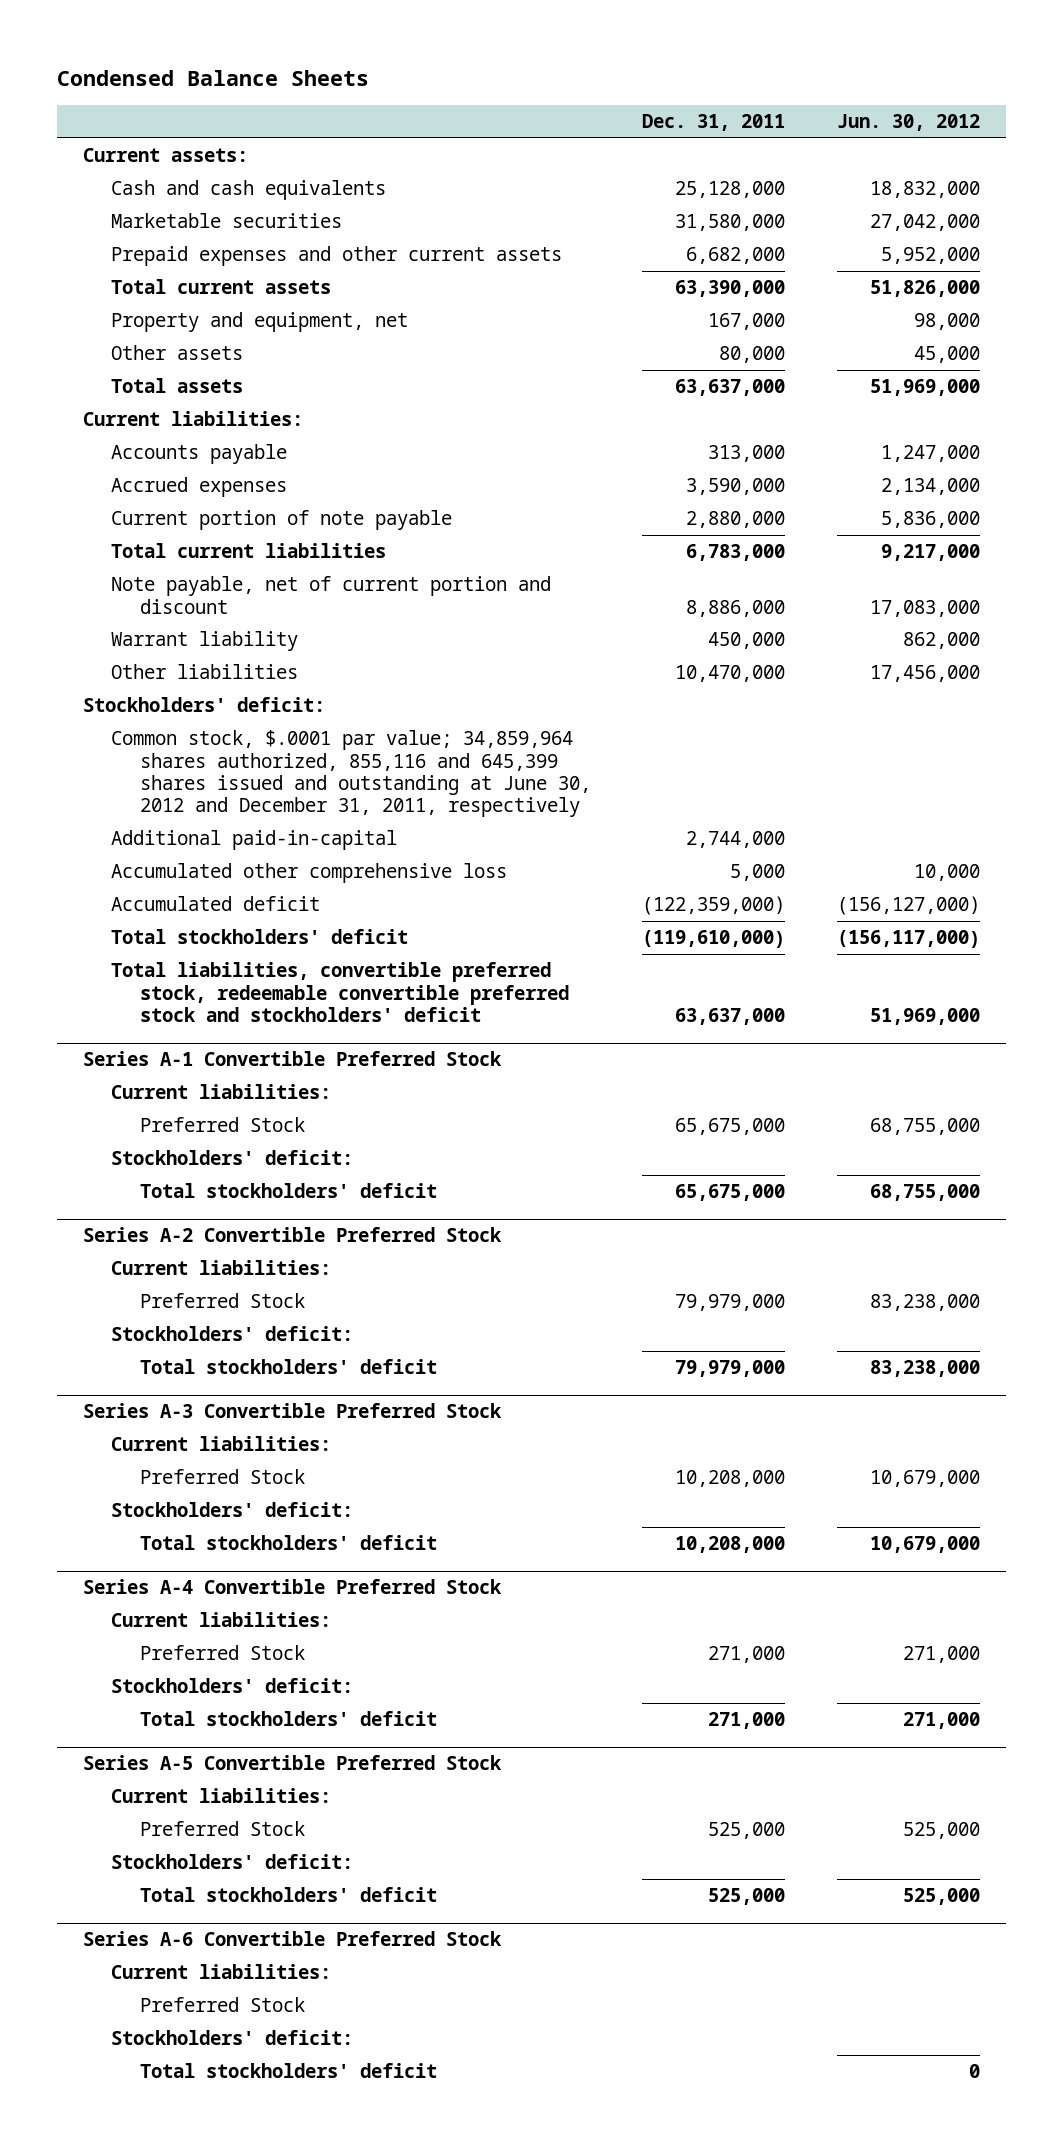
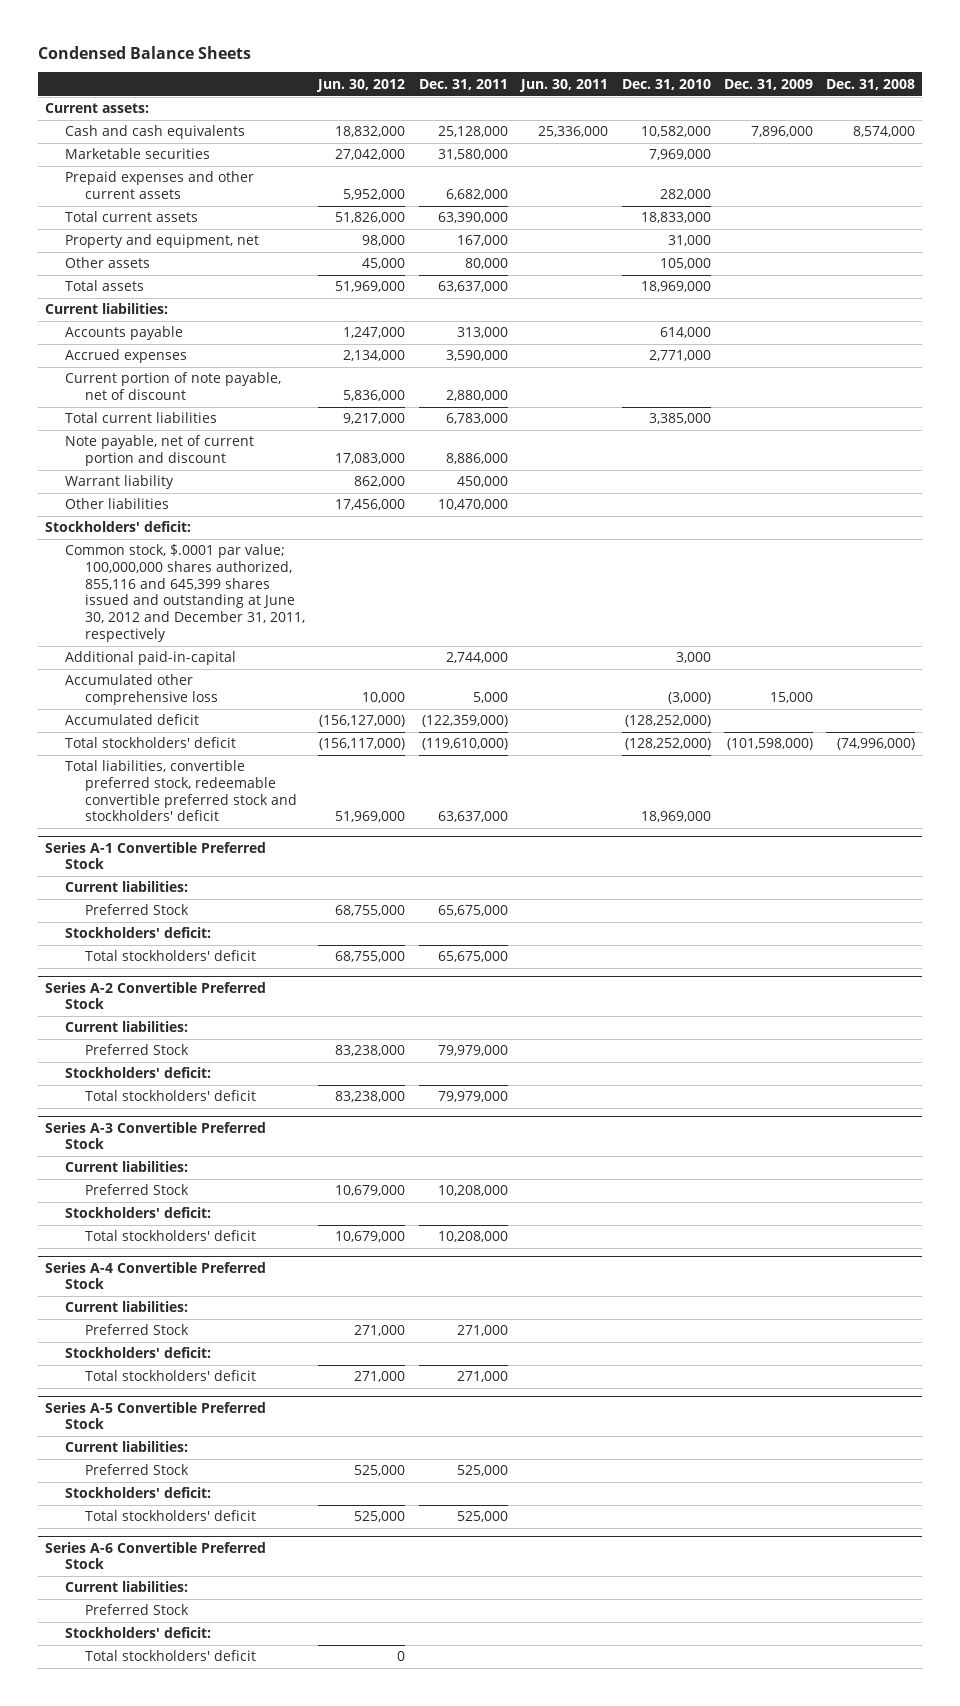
- | Dec. 31, 2011 | Jun. 30, 2012
+ | Jun. 30, 2012 | Dec. 31, 2011 | Jun. 30, 2011 | Dec. 31, 2010 | Dec. 31, 2009 | Dec. 31, 2008
- Current portion of note payable | 2,880,000 | 5,836,000
+ Current portion of note payable, net of discount | 5,836,000 | 2,880,000 | | | |
- Common stock, $.0001 par value; 34,859,964 shares authorized, 855,116 and 645,399 shares issued and outstanding at June 30, 2012 and December 31, 2011, respectively
+ Common stock, $.0001 par value; 100,000,000 shares authorized, 855,116 and 645,399 shares issued and outstanding at June 30, 2012 and December 31, 2011, respectively

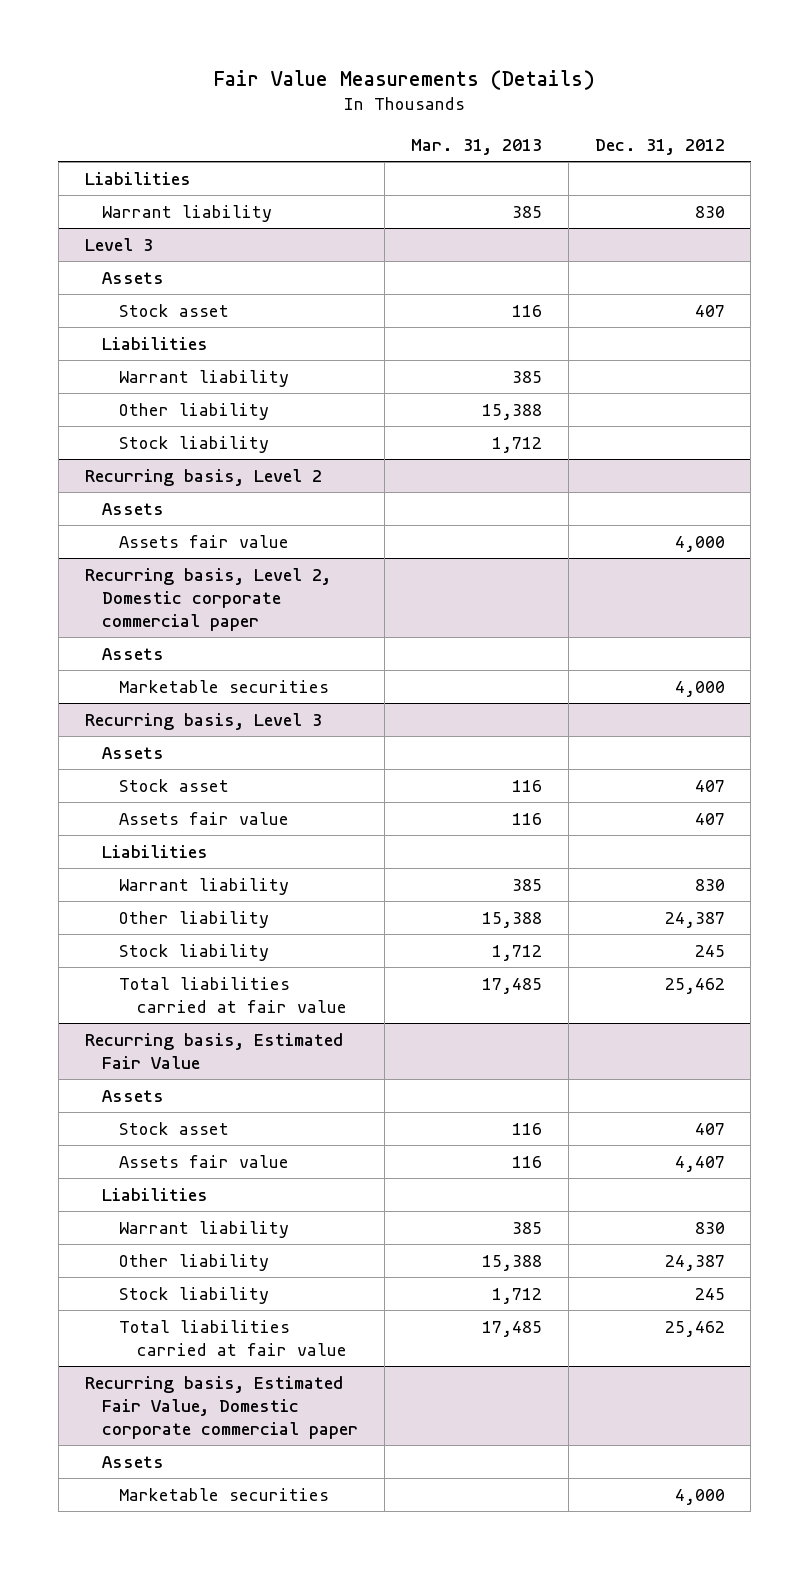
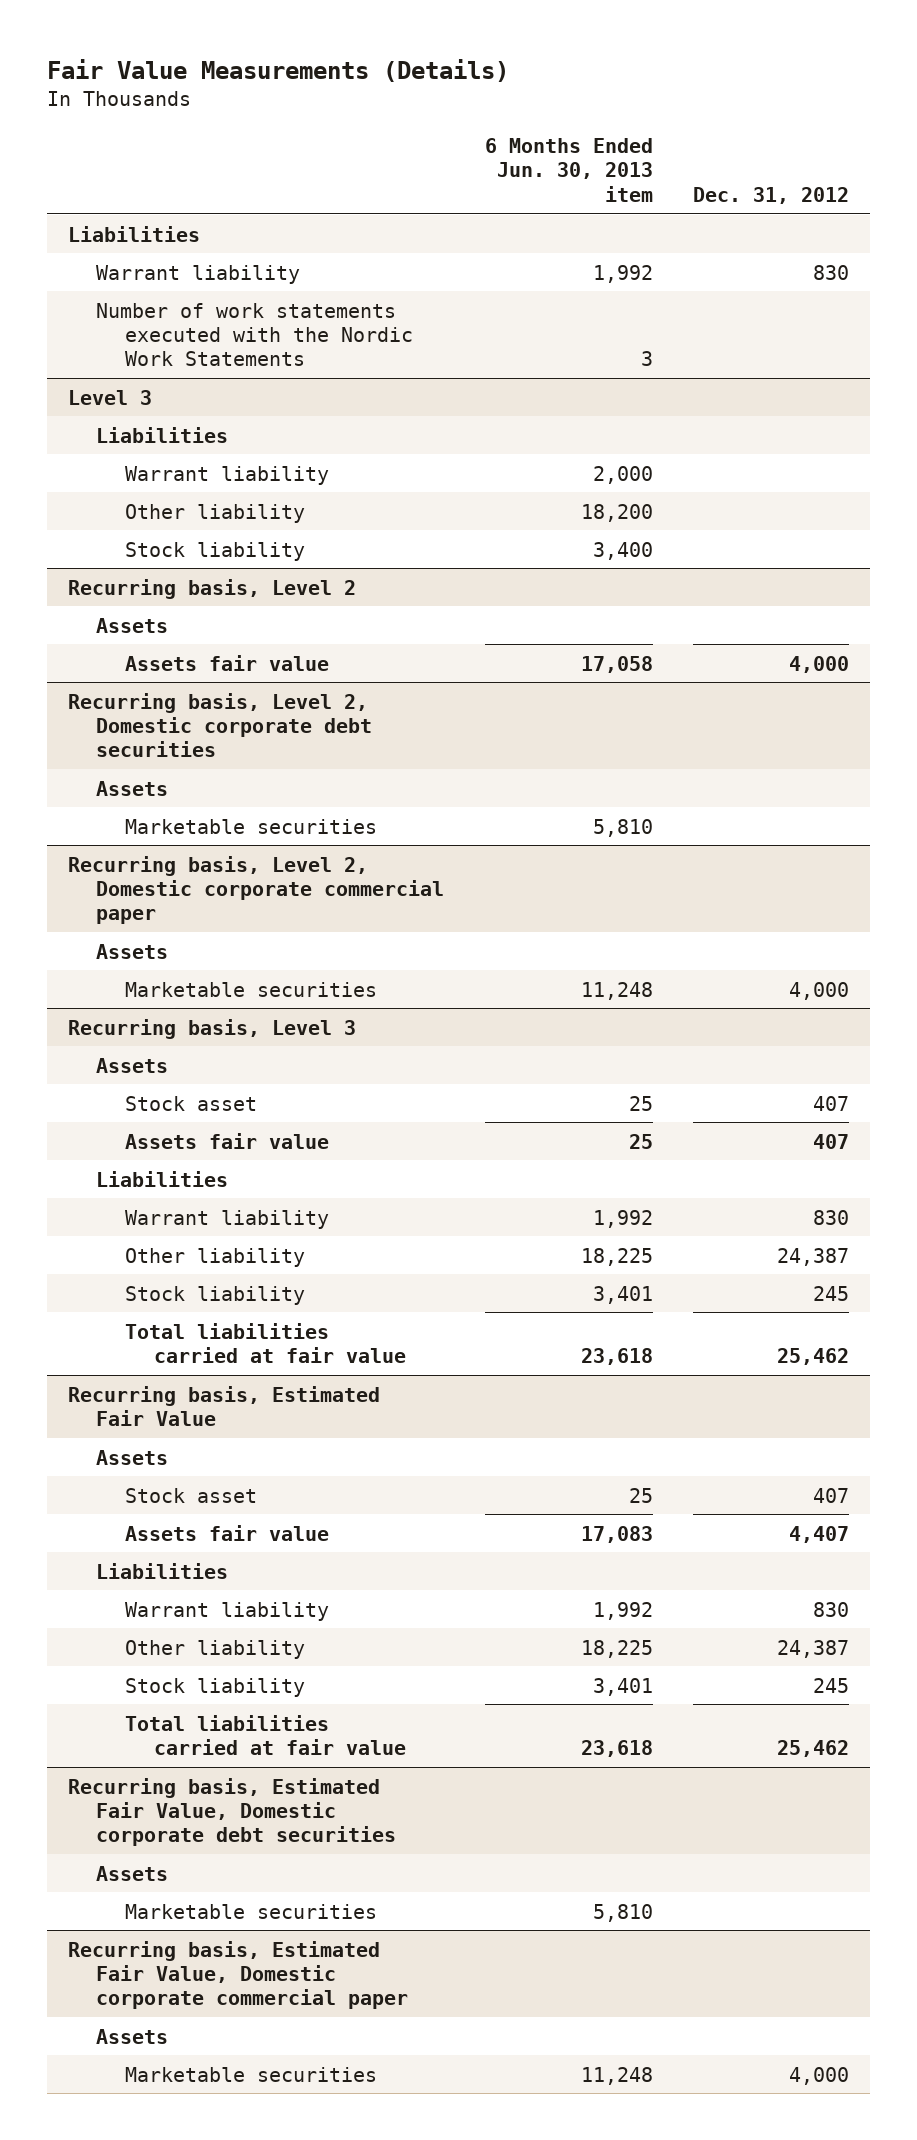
- | Mar. 31, 2013 | Dec. 31, 2012
+ | 6 Months Ended Jun. 30, 2013 item | Dec. 31, 2012
+ Number of work statements executed with the Nordic Work Statements | 3 |
@ Level 3
- Assets
- Stock asset | 116 | 407
+ Recurring basis, Level 2, Domestic corporate debt securities
+ Assets
+ Marketable securities | 5,810 |
+ Recurring basis, Estimated Fair Value, Domestic corporate debt securities
+ Assets
+ Marketable securities | 5,810 |

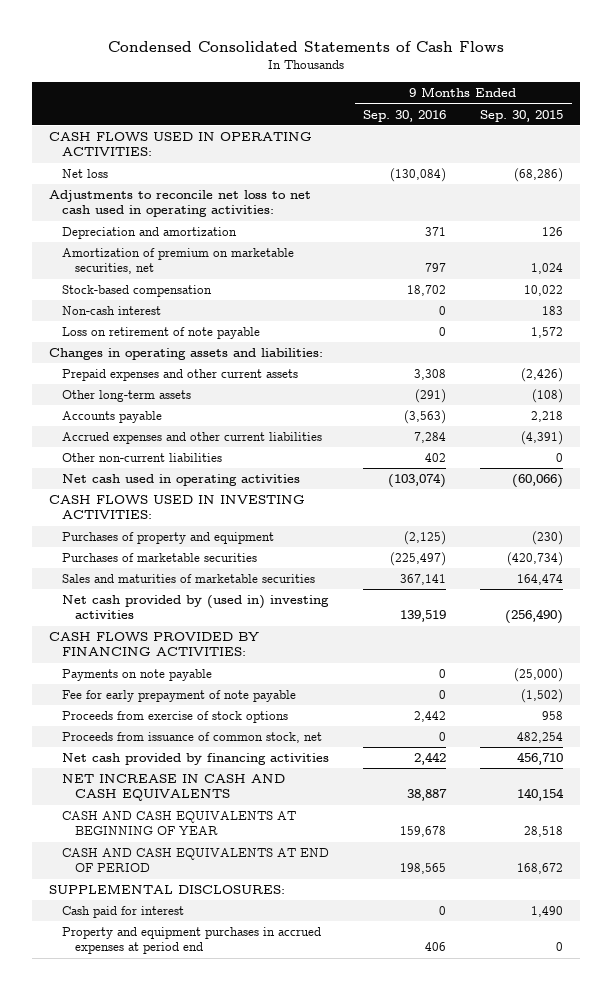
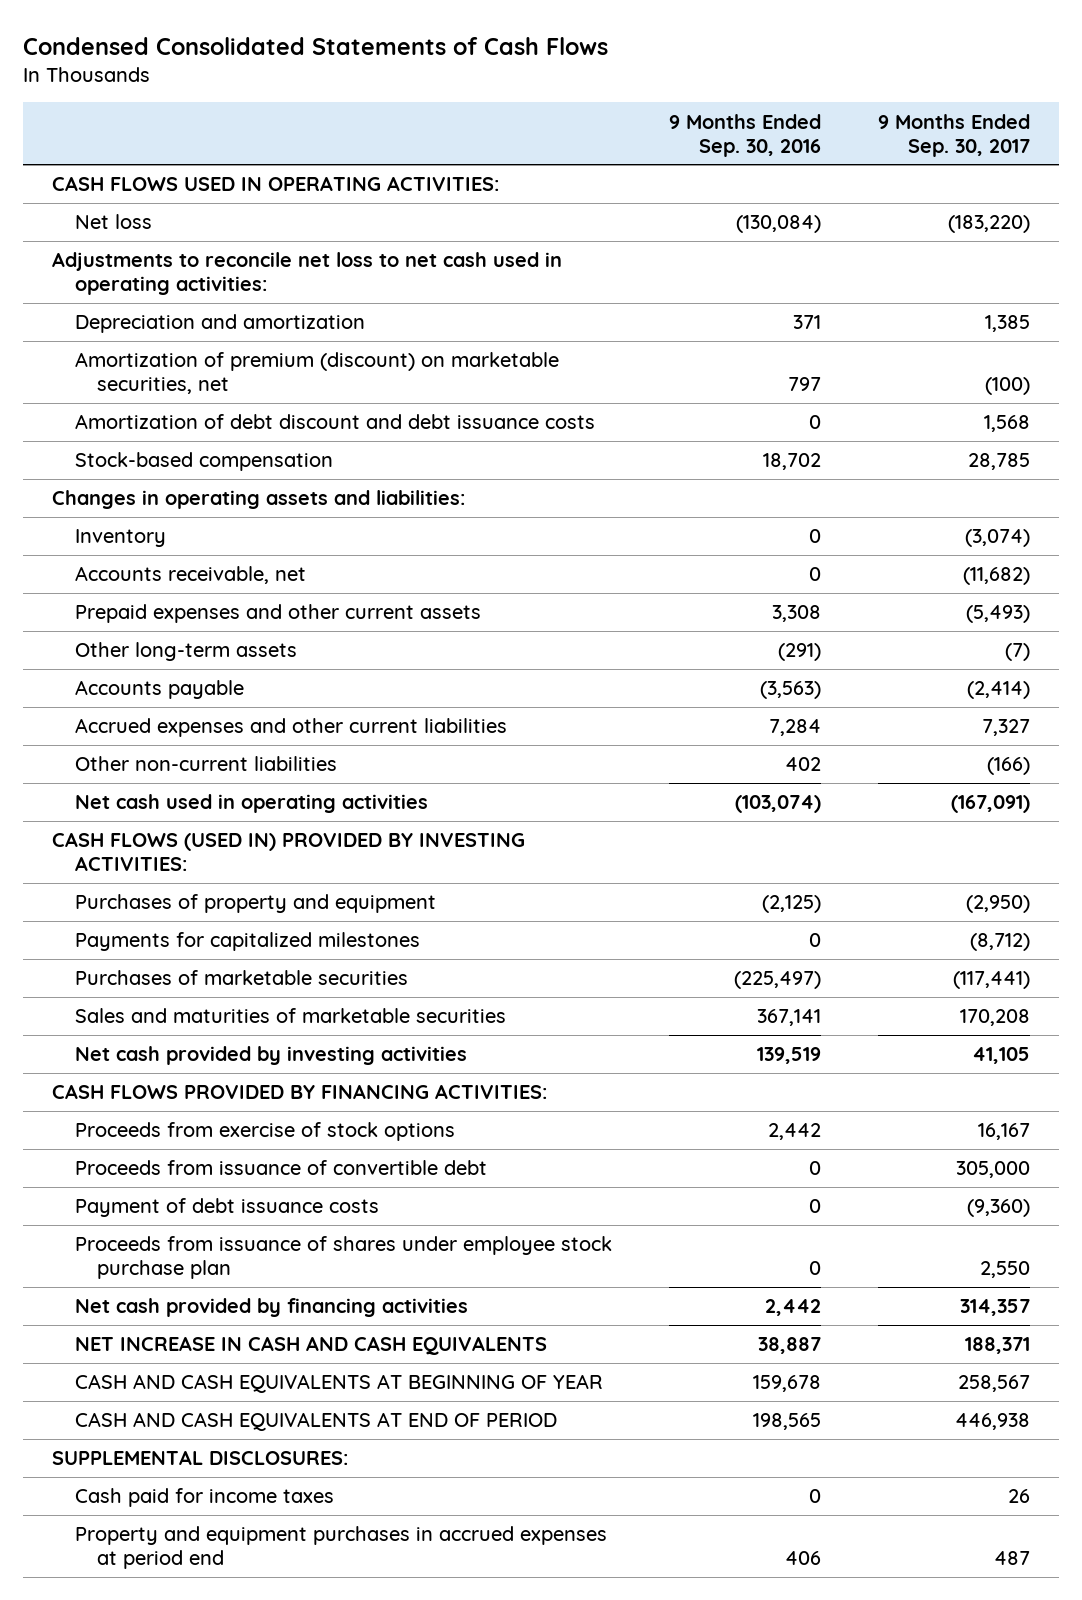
- | 9 Months Ended Sep. 30, 2016 | 9 Months Ended Sep. 30, 2015
+ | 9 Months Ended Sep. 30, 2016 | 9 Months Ended Sep. 30, 2017
- Amortization of premium on marketable securities, net | 797 | 1,024
+ Amortization of premium (discount) on marketable securities, net | 797 | (100)
+ Amortization of debt discount and debt issuance costs | 0 | 1,568
- Non-cash interest | 0 | 183
- Loss on retirement of note payable | 0 | 1,572
+ Inventory | 0 | (3,074)
+ Accounts receivable, net | 0 | (11,682)
- CASH FLOWS USED IN INVESTING ACTIVITIES:
+ CASH FLOWS (USED IN) PROVIDED BY INVESTING ACTIVITIES:
+ Payments for capitalized milestones | 0 | (8,712)
- Net cash provided by (used in) investing activities | 139,519 | (256,490)
+ Net cash provided by investing activities | 139,519 | 41,105
- Payments on note payable | 0 | (25,000)
- Fee for early prepayment of note payable | 0 | (1,502)
- Proceeds from issuance of common stock, net | 0 | 482,254
+ Proceeds from issuance of convertible debt | 0 | 305,000
+ Payment of debt issuance costs | 0 | (9,360)
+ Proceeds from issuance of shares under employee stock purchase plan | 0 | 2,550
- Cash paid for interest | 0 | 1,490
+ Cash paid for income taxes | 0 | 26

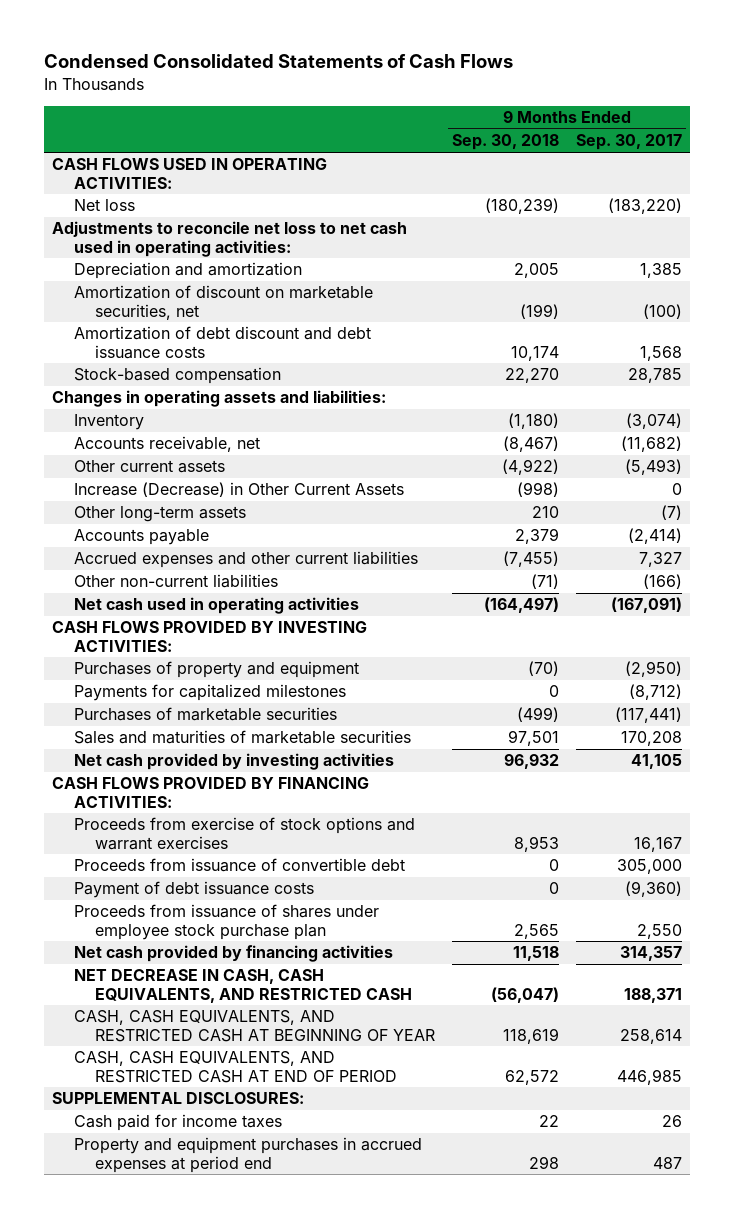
- | 9 Months Ended Sep. 30, 2016 | 9 Months Ended Sep. 30, 2017
+ | 9 Months Ended Sep. 30, 2018 | 9 Months Ended Sep. 30, 2017
- Amortization of premium (discount) on marketable securities, net | 797 | (100)
+ Amortization of discount on marketable securities, net | (199) | (100)
- Prepaid expenses and other current assets | 3,308 | (5,493)
+ Other current assets | (4,922) | (5,493)
+ Increase (Decrease) in Other Current Assets | (998) | 0
- CASH FLOWS (USED IN) PROVIDED BY INVESTING ACTIVITIES:
+ CASH FLOWS PROVIDED BY INVESTING ACTIVITIES:
- Proceeds from exercise of stock options | 2,442 | 16,167
+ Proceeds from exercise of stock options and warrant exercises | 8,953 | 16,167
- NET INCREASE IN CASH AND CASH EQUIVALENTS | 38,887 | 188,371
- CASH AND CASH EQUIVALENTS AT BEGINNING OF YEAR | 159,678 | 258,567
- CASH AND CASH EQUIVALENTS AT END OF PERIOD | 198,565 | 446,938
+ NET DECREASE IN CASH, CASH EQUIVALENTS, AND RESTRICTED CASH | (56,047) | 188,371
+ CASH, CASH EQUIVALENTS, AND RESTRICTED CASH AT BEGINNING OF YEAR | 118,619 | 258,614
+ CASH, CASH EQUIVALENTS, AND RESTRICTED CASH AT END OF PERIOD | 62,572 | 446,985

